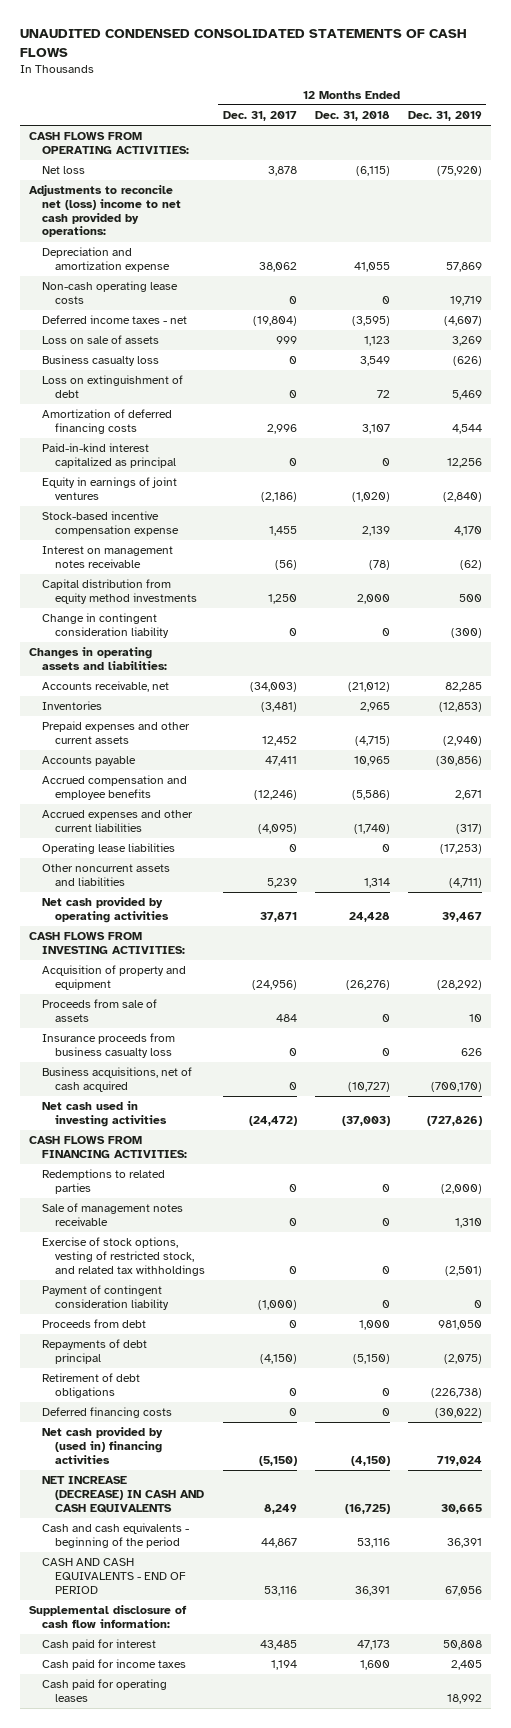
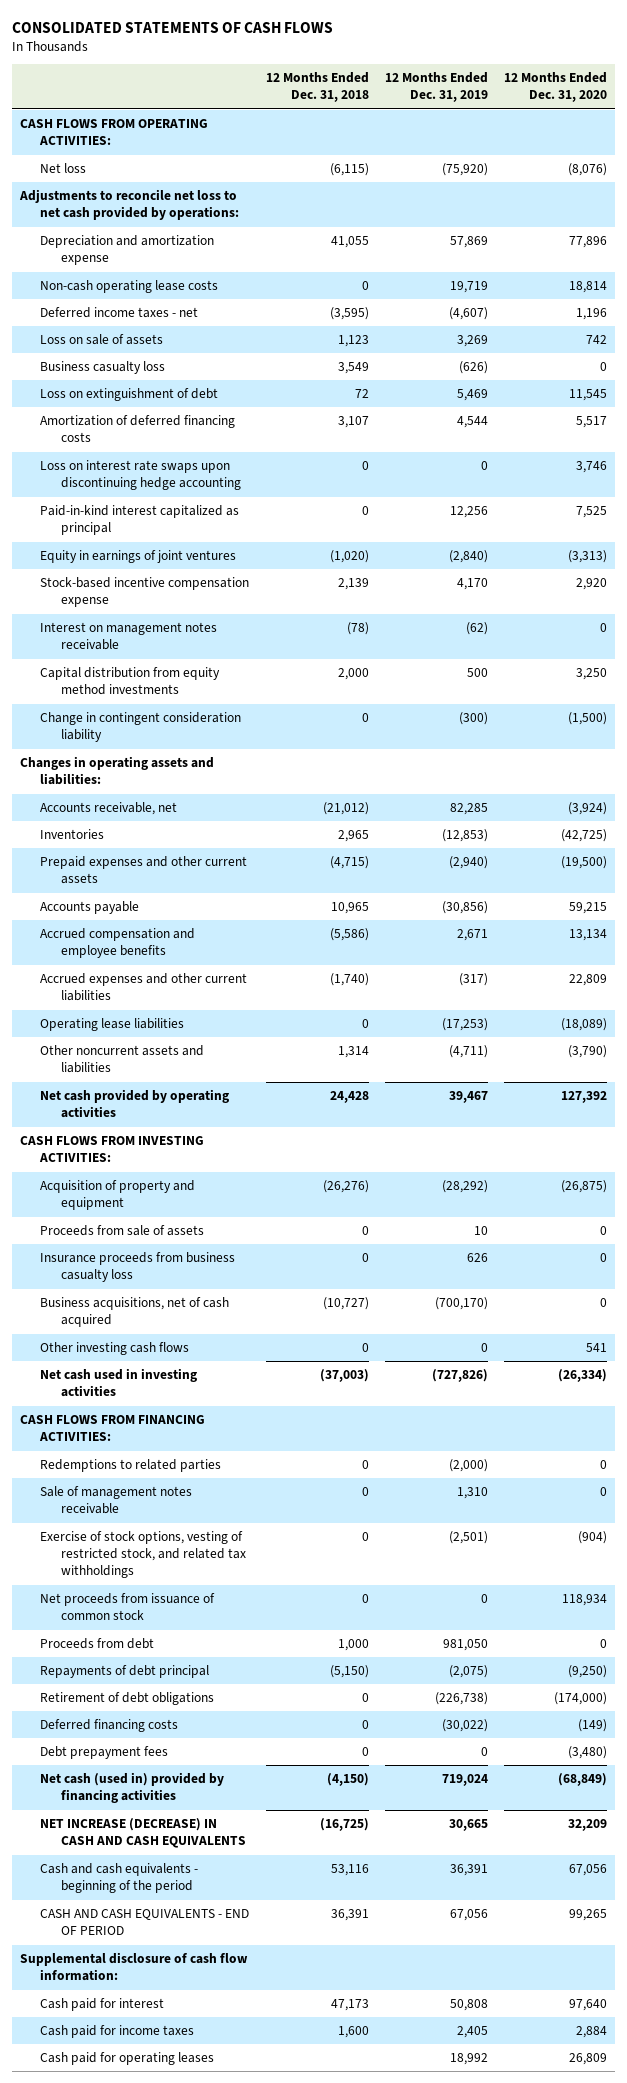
- UNAUDITED CONDENSED CONSOLIDATED STATEMENTS OF CASH FLOWS
+ CONSOLIDATED STATEMENTS OF CASH FLOWS
- | 12 Months Ended Dec. 31, 2017 | 12 Months Ended Dec. 31, 2018 | 12 Months Ended Dec. 31, 2019
+ | 12 Months Ended Dec. 31, 2018 | 12 Months Ended Dec. 31, 2019 | 12 Months Ended Dec. 31, 2020
- Adjustments to reconcile net (loss) income to net cash provided by operations:
+ Adjustments to reconcile net loss to net cash provided by operations:
+ Loss on interest rate swaps upon discontinuing hedge accounting | 0 | 0 | 3,746
+ Other investing cash flows | 0 | 0 | 541
- Payment of contingent consideration liability | (1,000) | 0 | 0
+ Net proceeds from issuance of common stock | 0 | 0 | 118,934
- Net cash provided by (used in) financing activities | (5,150) | (4,150) | 719,024
+ Debt prepayment fees | 0 | 0 | (3,480)
+ Net cash (used in) provided by financing activities | (4,150) | 719,024 | (68,849)

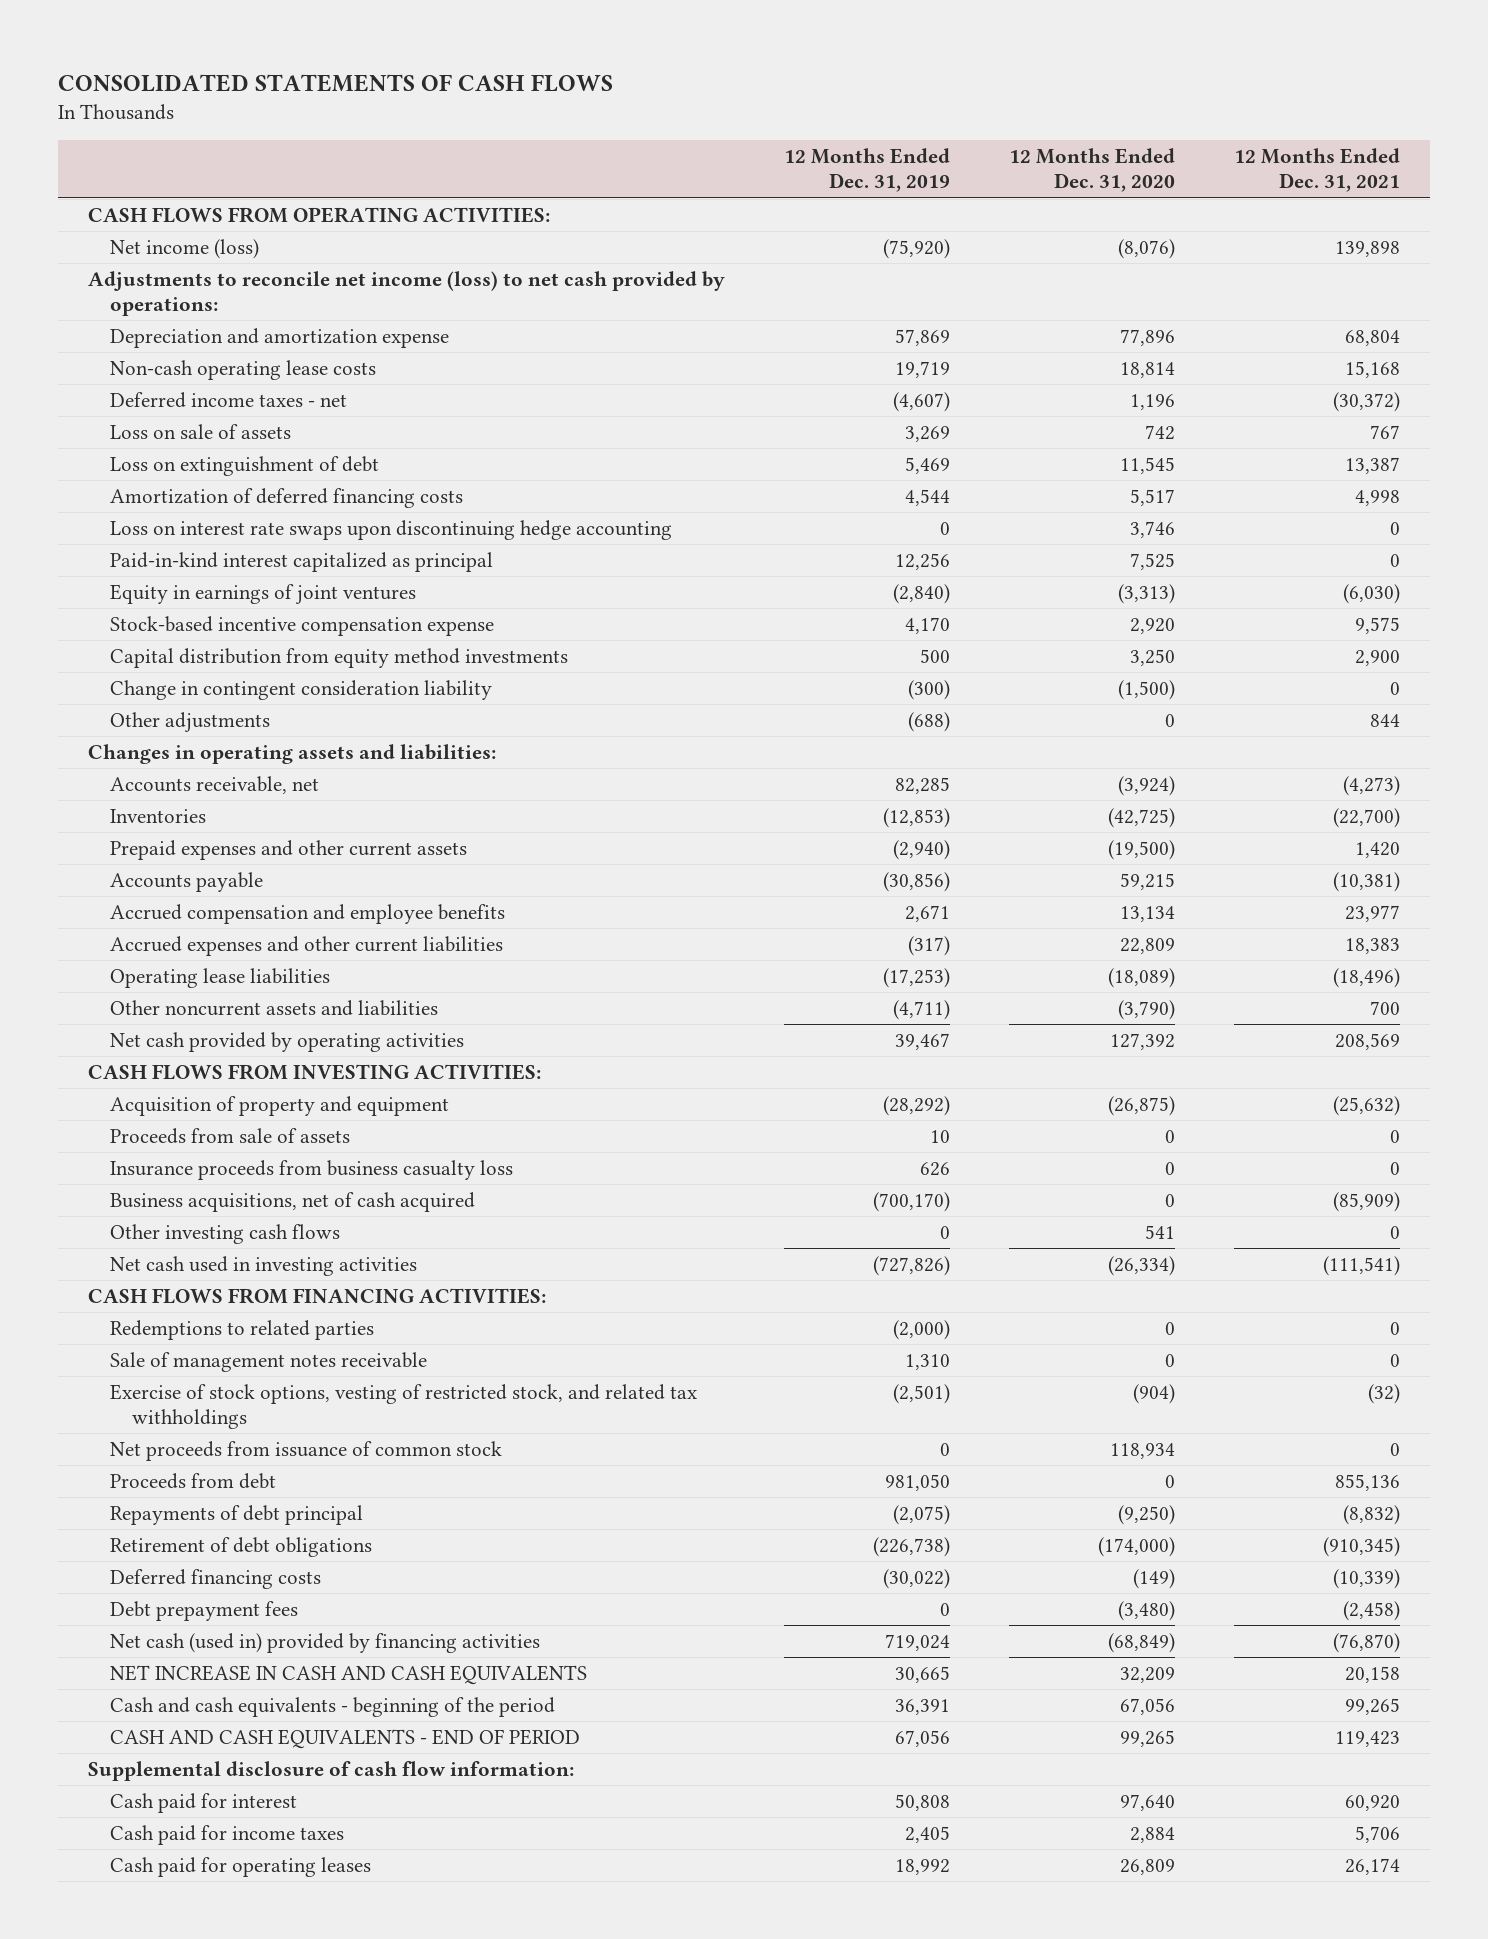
- | 12 Months Ended Dec. 31, 2018 | 12 Months Ended Dec. 31, 2019 | 12 Months Ended Dec. 31, 2020
+ | 12 Months Ended Dec. 31, 2019 | 12 Months Ended Dec. 31, 2020 | 12 Months Ended Dec. 31, 2021
- Net loss | (6,115) | (75,920) | (8,076)
- Adjustments to reconcile net loss to net cash provided by operations:
+ Net income (loss) | (75,920) | (8,076) | 139,898
+ Adjustments to reconcile net income (loss) to net cash provided by operations:
- Business casualty loss | 3,549 | (626) | 0
- Interest on management notes receivable | (78) | (62) | 0
+ Other adjustments | (688) | 0 | 844
- NET INCREASE (DECREASE) IN CASH AND CASH EQUIVALENTS | (16,725) | 30,665 | 32,209
+ NET INCREASE IN CASH AND CASH EQUIVALENTS | 30,665 | 32,209 | 20,158

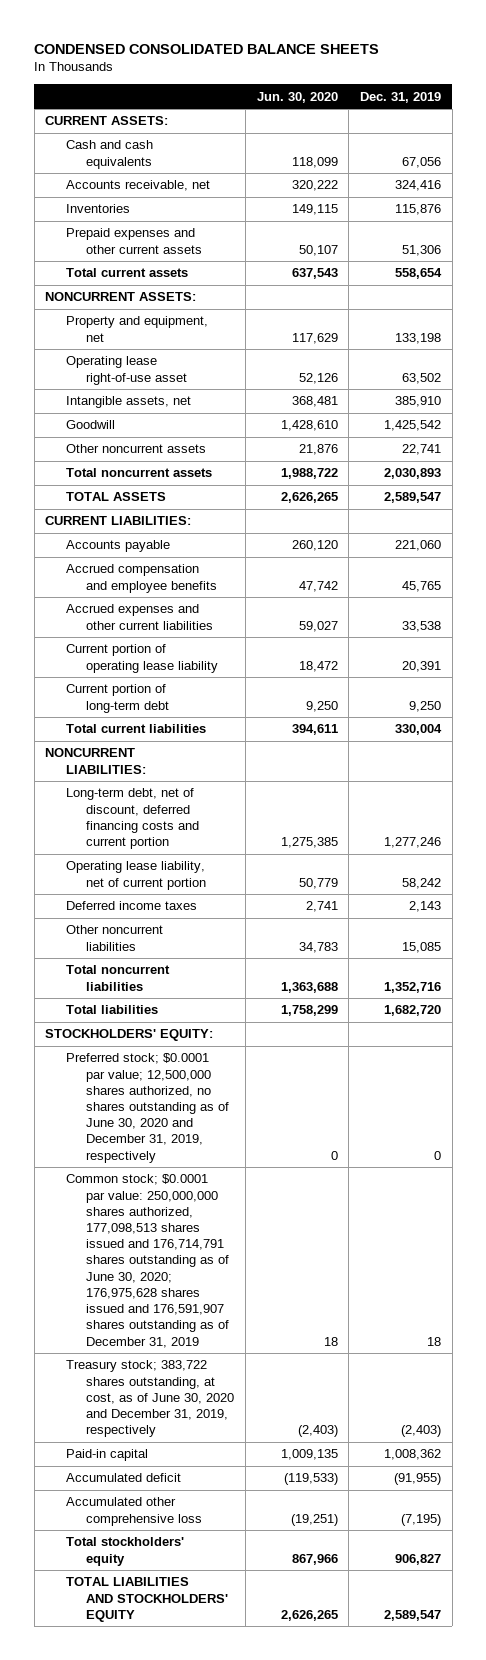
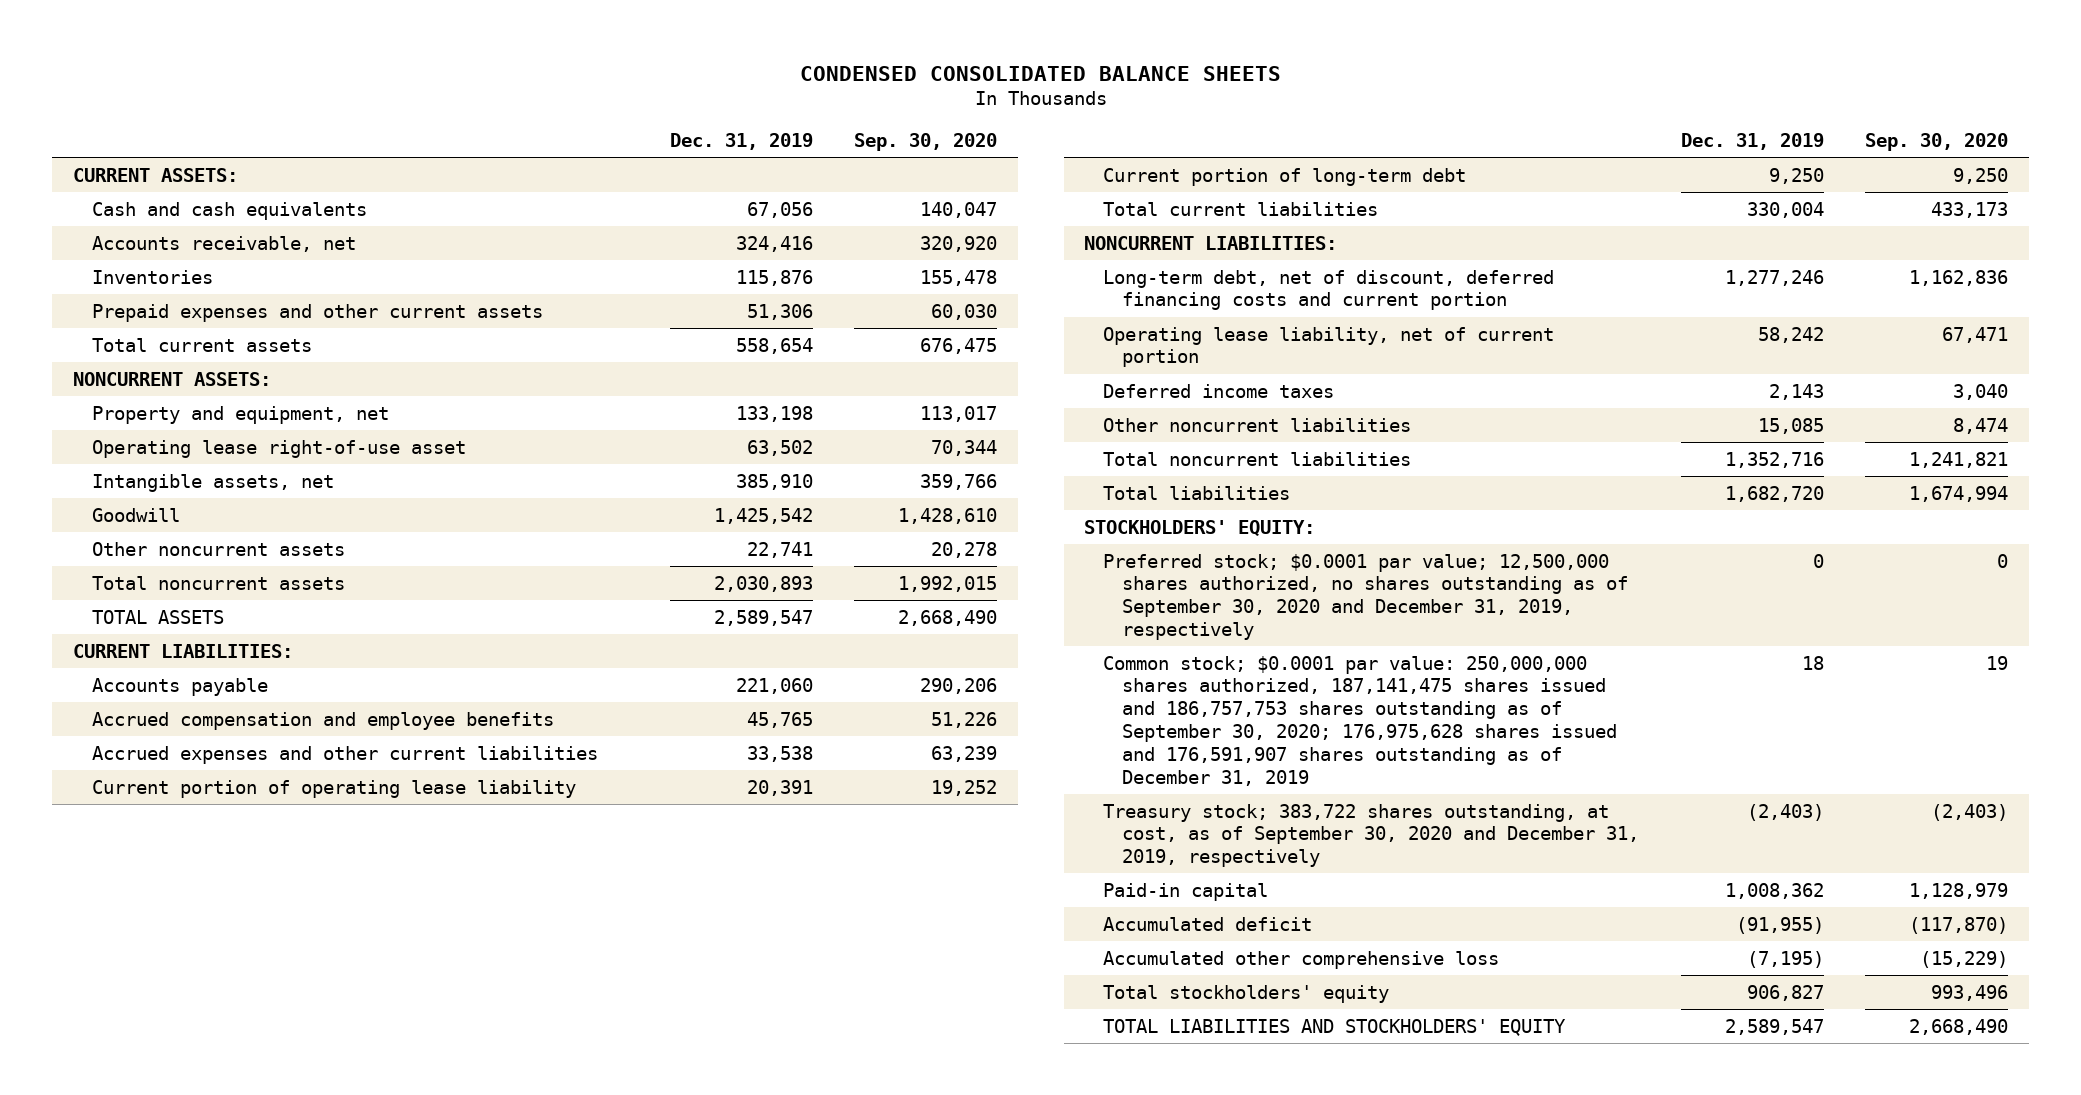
- | Jun. 30, 2020 | Dec. 31, 2019
+ | Dec. 31, 2019 | Sep. 30, 2020
- Preferred stock; $0.0001 par value; 12,500,000 shares authorized, no shares outstanding as of June 30, 2020 and December 31, 2019, respectively | 0 | 0
- Common stock; $0.0001 par value: 250,000,000 shares authorized, 177,098,513 shares issued and 176,714,791 shares outstanding as of June 30, 2020; 176,975,628 shares issued and 176,591,907 shares outstanding as of December 31, 2019 | 18 | 18
- Treasury stock; 383,722 shares outstanding, at cost, as of June 30, 2020 and December 31, 2019, respectively | (2,403) | (2,403)
+ Preferred stock; $0.0001 par value; 12,500,000 shares authorized, no shares outstanding as of September 30, 2020 and December 31, 2019, respectively | 0 | 0
+ Common stock; $0.0001 par value: 250,000,000 shares authorized, 187,141,475 shares issued and 186,757,753 shares outstanding as of September 30, 2020; 176,975,628 shares issued and 176,591,907 shares outstanding as of December 31, 2019 | 18 | 19
+ Treasury stock; 383,722 shares outstanding, at cost, as of September 30, 2020 and December 31, 2019, respectively | (2,403) | (2,403)

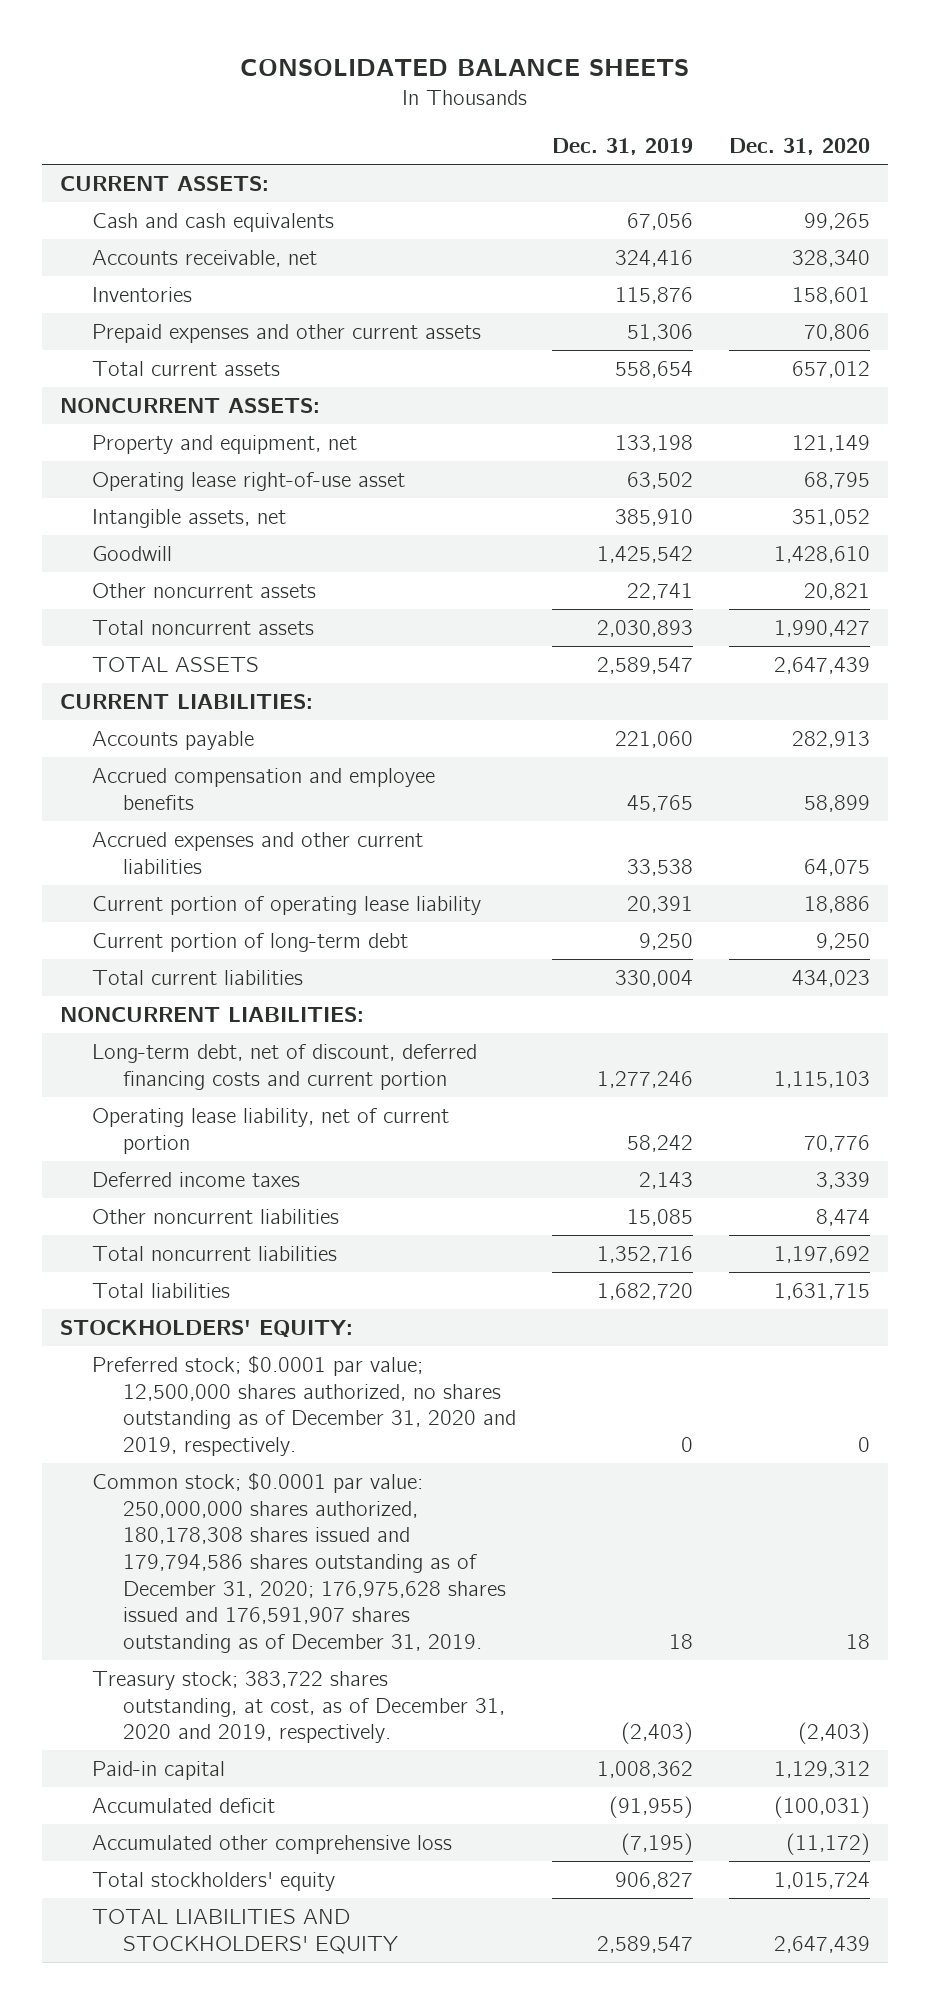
- CONDENSED CONSOLIDATED BALANCE SHEETS
+ CONSOLIDATED BALANCE SHEETS
- | Dec. 31, 2019 | Sep. 30, 2020
+ | Dec. 31, 2019 | Dec. 31, 2020
- Preferred stock; $0.0001 par value; 12,500,000 shares authorized, no shares outstanding as of September 30, 2020 and December 31, 2019, respectively | 0 | 0
- Common stock; $0.0001 par value: 250,000,000 shares authorized, 187,141,475 shares issued and 186,757,753 shares outstanding as of September 30, 2020; 176,975,628 shares issued and 176,591,907 shares outstanding as of December 31, 2019 | 18 | 19
- Treasury stock; 383,722 shares outstanding, at cost, as of September 30, 2020 and December 31, 2019, respectively | (2,403) | (2,403)
+ Preferred stock; $0.0001 par value; 12,500,000 shares authorized, no shares outstanding as of December 31, 2020 and 2019, respectively. | 0 | 0
+ Common stock; $0.0001 par value: 250,000,000 shares authorized, 180,178,308 shares issued and 179,794,586 shares outstanding as of December 31, 2020; 176,975,628 shares issued and 176,591,907 shares outstanding as of December 31, 2019. | 18 | 18
+ Treasury stock; 383,722 shares outstanding, at cost, as of December 31, 2020 and 2019, respectively. | (2,403) | (2,403)

